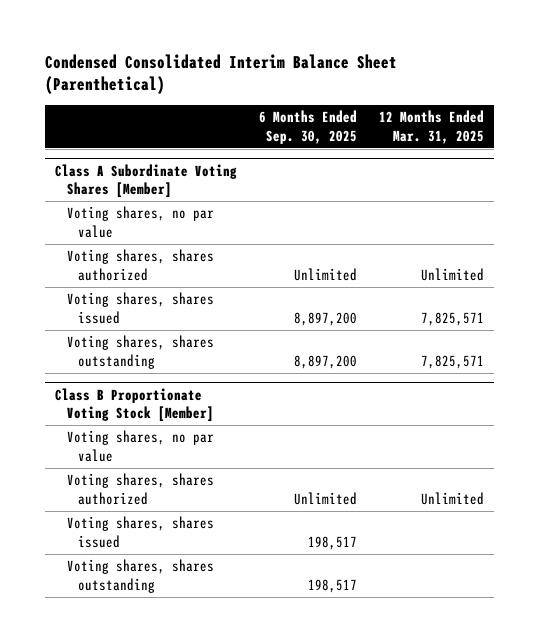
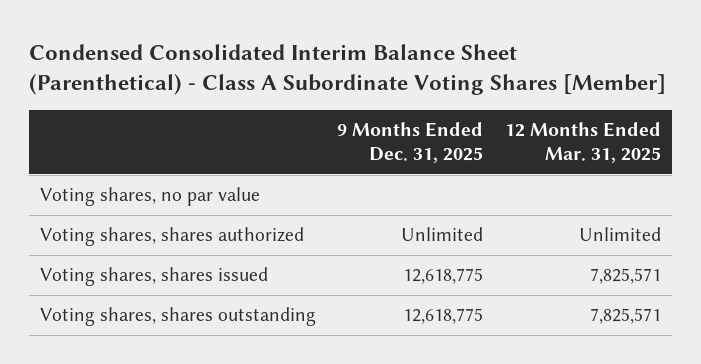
- Condensed Consolidated Interim Balance Sheet (Parenthetical)
+ Condensed Consolidated Interim Balance Sheet (Parenthetical) - Class A Subordinate Voting Shares [Member]
- | 6 Months Ended Sep. 30, 2025 | 12 Months Ended Mar. 31, 2025
+ | 9 Months Ended Dec. 31, 2025 | 12 Months Ended Mar. 31, 2025
- Class A Subordinate Voting Shares [Member]
- Class B Proportionate Voting Stock [Member]
- Voting shares, no par value
- Voting shares, shares authorized | Unlimited | Unlimited
- Voting shares, shares issued | 198,517 |
- Voting shares, shares outstanding | 198,517 |

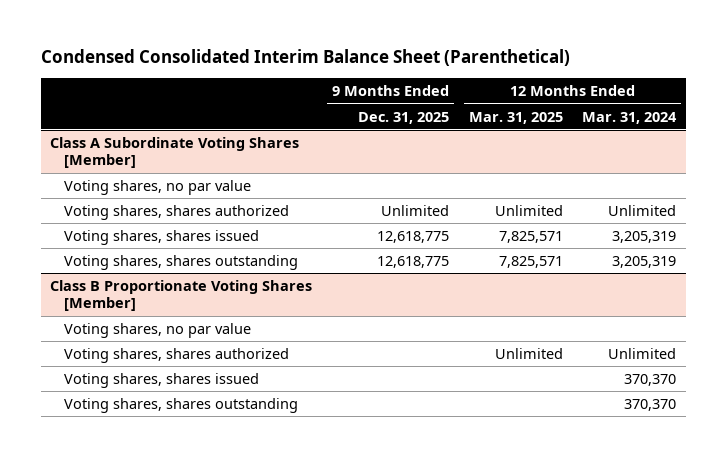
- Condensed Consolidated Interim Balance Sheet (Parenthetical) - Class A Subordinate Voting Shares [Member]
+ Condensed Consolidated Interim Balance Sheet (Parenthetical)
- | 9 Months Ended Dec. 31, 2025 | 12 Months Ended Mar. 31, 2025
+ | 9 Months Ended Dec. 31, 2025 | 12 Months Ended Mar. 31, 2025 | 12 Months Ended Mar. 31, 2024
+ Class A Subordinate Voting Shares [Member]
+ Class B Proportionate Voting Shares [Member]
+ Voting shares, no par value
+ Voting shares, shares authorized | | Unlimited | Unlimited
+ Voting shares, shares issued | | | 370,370
+ Voting shares, shares outstanding | | | 370,370

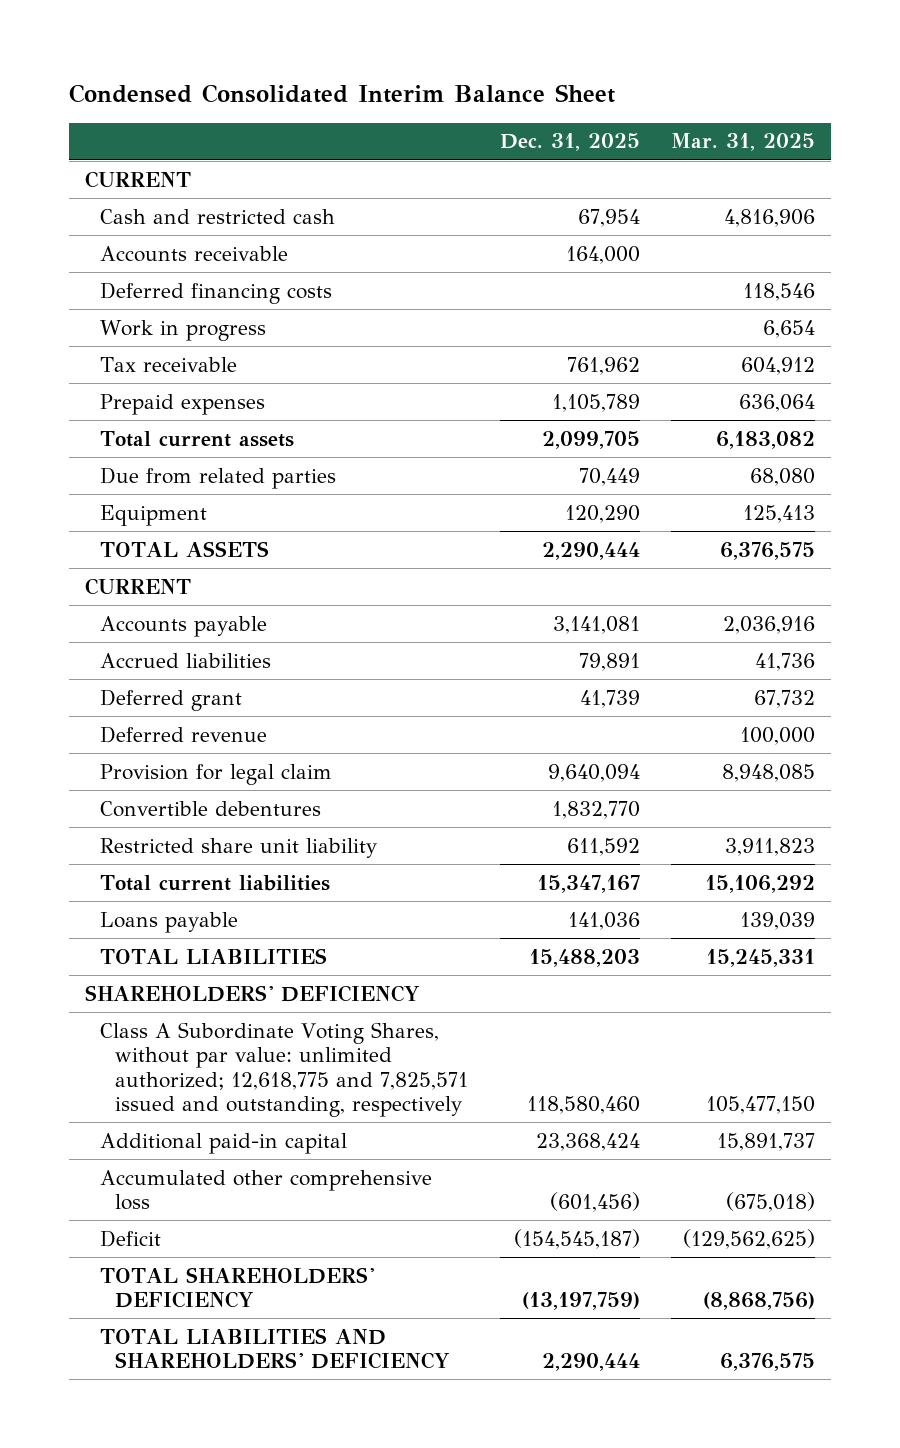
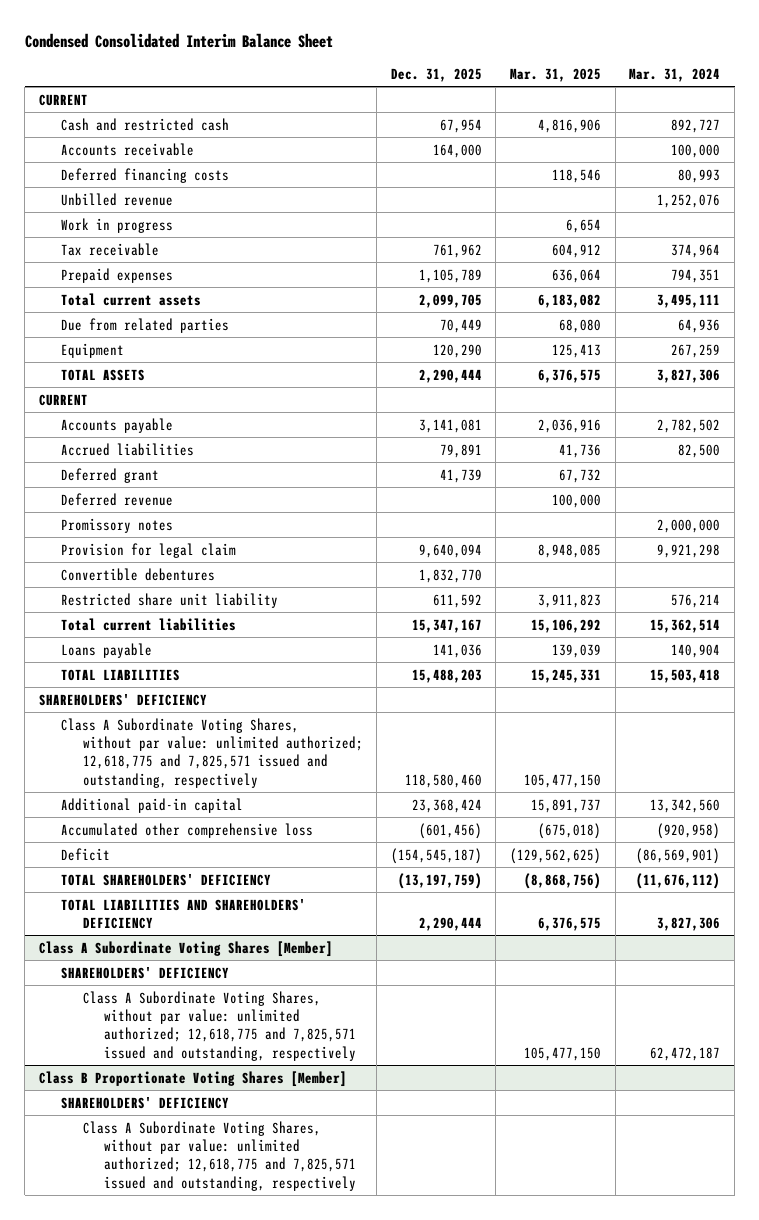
- | Dec. 31, 2025 | Mar. 31, 2025
+ | Dec. 31, 2025 | Mar. 31, 2025 | Mar. 31, 2024
+ Unbilled revenue | | | 1,252,076
+ Promissory notes | | | 2,000,000
+ Class A Subordinate Voting Shares [Member]
+ SHAREHOLDERS' DEFICIENCY
+ Class A Subordinate Voting Shares, without par value: unlimited authorized; 12,618,775 and 7,825,571 issued and outstanding, respectively | | 105,477,150 | 62,472,187
+ Class B Proportionate Voting Shares [Member]
+ SHAREHOLDERS' DEFICIENCY
+ Class A Subordinate Voting Shares, without par value: unlimited authorized; 12,618,775 and 7,825,571 issued and outstanding, respectively

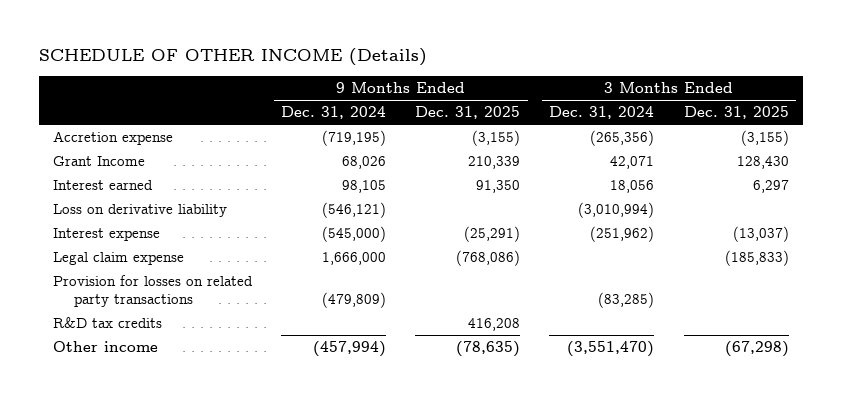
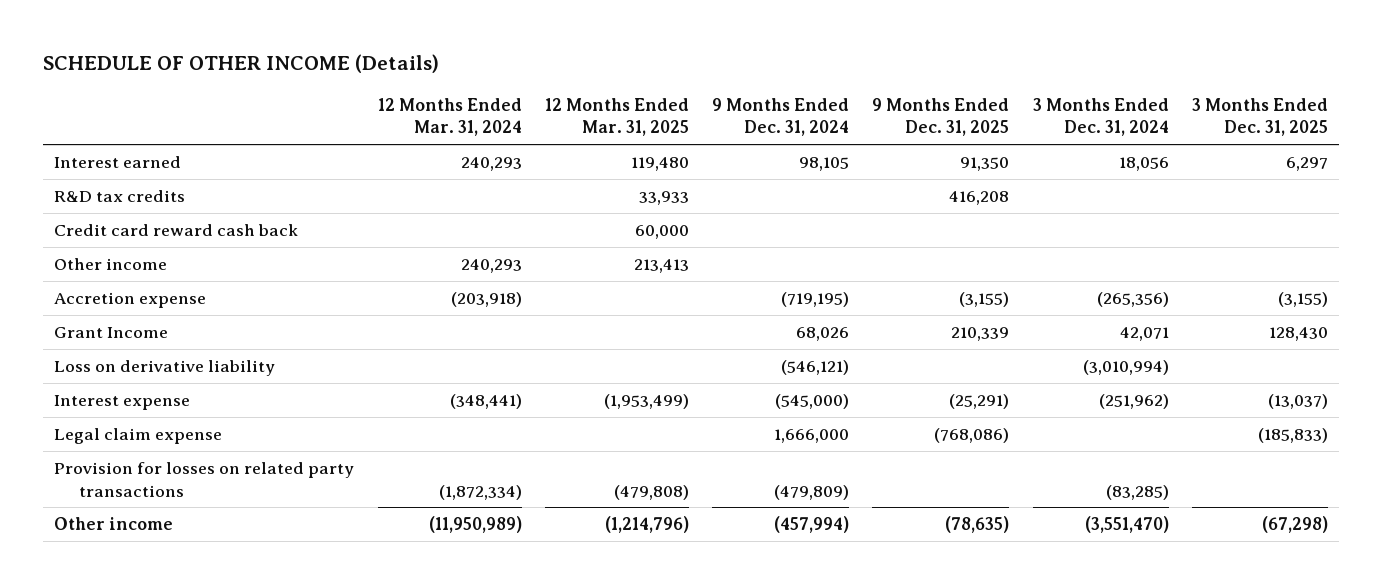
- | 9 Months Ended Dec. 31, 2024 | 9 Months Ended Dec. 31, 2025 | 3 Months Ended Dec. 31, 2024 | 3 Months Ended Dec. 31, 2025
+ | 12 Months Ended Mar. 31, 2024 | 12 Months Ended Mar. 31, 2025 | 9 Months Ended Dec. 31, 2024 | 9 Months Ended Dec. 31, 2025 | 3 Months Ended Dec. 31, 2024 | 3 Months Ended Dec. 31, 2025
moved up: Interest earned | 240,293 | 119,480 | 98,105 | 91,350 | 18,056 | 6,297
moved up: R&D tax credits | | 33,933 | | 416,208 | |
+ Credit card reward cash back | | 60,000 | | | |
+ Other income | 240,293 | 213,413 | | | |

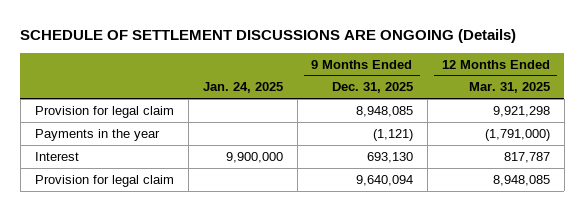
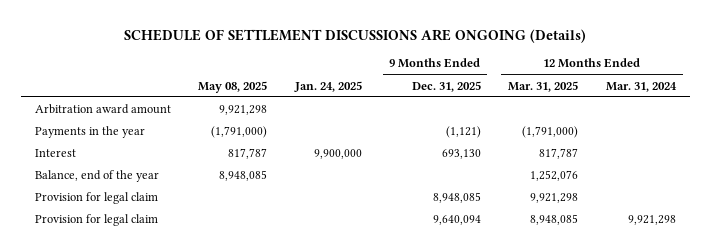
- | Jan. 24, 2025 | 9 Months Ended Dec. 31, 2025 | 12 Months Ended Mar. 31, 2025
+ | May 08, 2025 | Jan. 24, 2025 | 9 Months Ended Dec. 31, 2025 | 12 Months Ended Mar. 31, 2025 | 12 Months Ended Mar. 31, 2024
+ Arbitration award amount | 9,921,298 | | | |
+ Balance, end of the year | 8,948,085 | | | 1,252,076 |
moved down: Provision for legal claim | | | 8,948,085 | 9,921,298 |

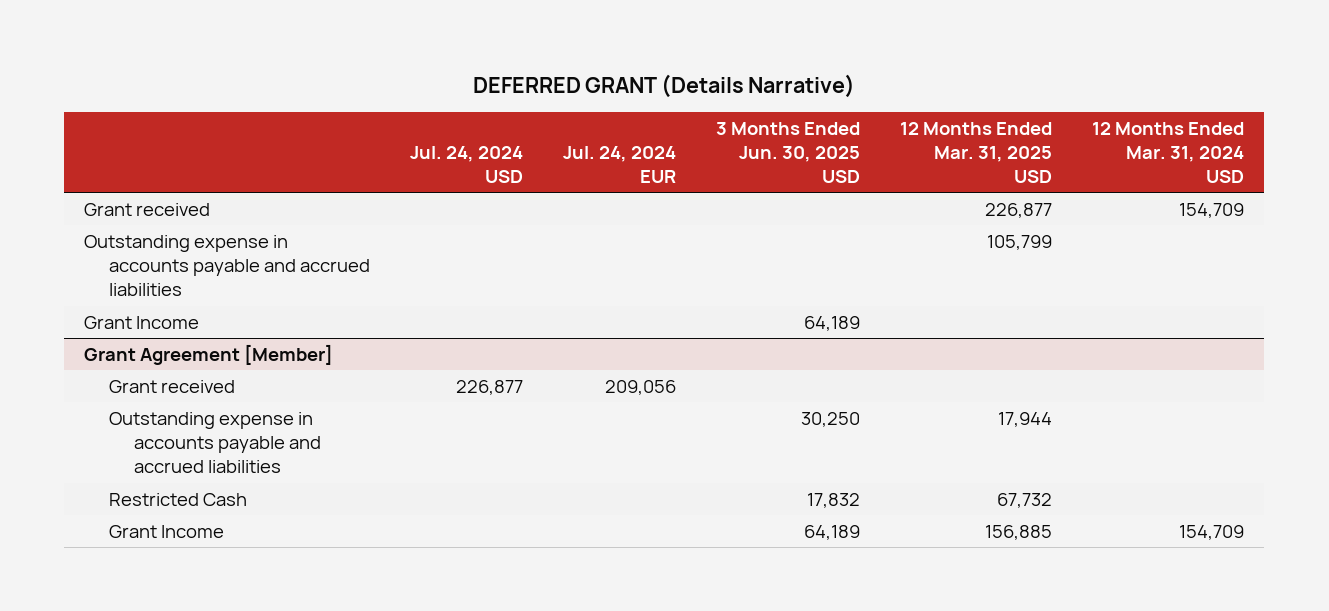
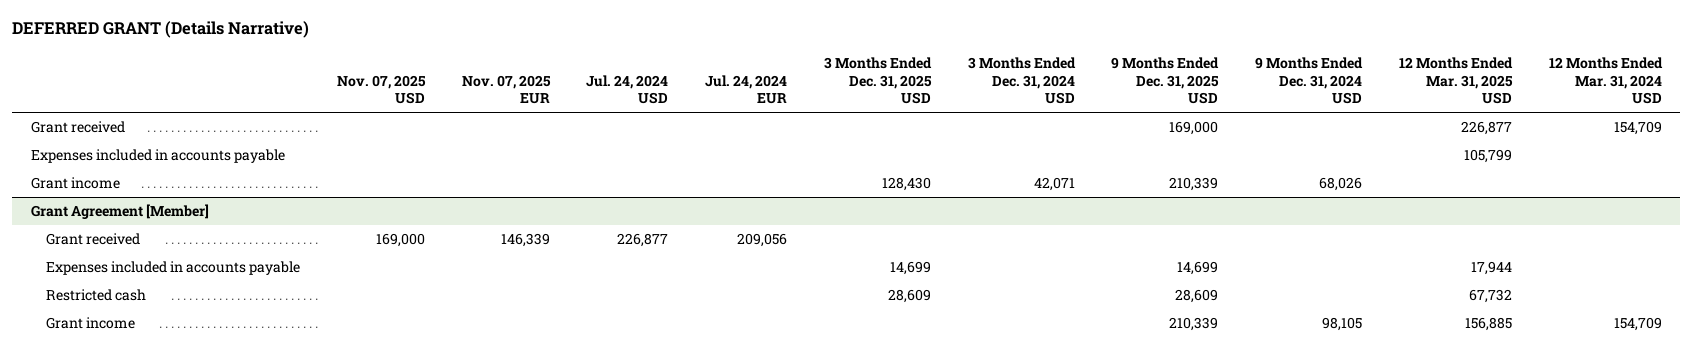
- | Jul. 24, 2024 USD | Jul. 24, 2024 EUR | 3 Months Ended Jun. 30, 2025 USD | 12 Months Ended Mar. 31, 2025 USD | 12 Months Ended Mar. 31, 2024 USD
+ | Nov. 07, 2025 USD | Nov. 07, 2025 EUR | Jul. 24, 2024 USD | Jul. 24, 2024 EUR | 3 Months Ended Dec. 31, 2025 USD | 3 Months Ended Dec. 31, 2024 USD | 9 Months Ended Dec. 31, 2025 USD | 9 Months Ended Dec. 31, 2024 USD | 12 Months Ended Mar. 31, 2025 USD | 12 Months Ended Mar. 31, 2024 USD
- Outstanding expense in accounts payable and accrued liabilities | | | | 105,799 |
- Grant Income | | | 64,189 | |
+ Expenses included in accounts payable | | | | | | | | | 105,799 |
+ Grant income | | | | | 128,430 | 42,071 | 210,339 | 68,026 | |
@ Grant Agreement [Member]
- Outstanding expense in accounts payable and accrued liabilities | | | 30,250 | 17,944 |
- Restricted Cash | | | 17,832 | 67,732 |
- Grant Income | | | 64,189 | 156,885 | 154,709
+ Expenses included in accounts payable | | | | | 14,699 | | 14,699 | | 17,944 |
+ Restricted cash | | | | | 28,609 | | 28,609 | | 67,732 |
+ Grant income | | | | | | | 210,339 | 98,105 | 156,885 | 154,709

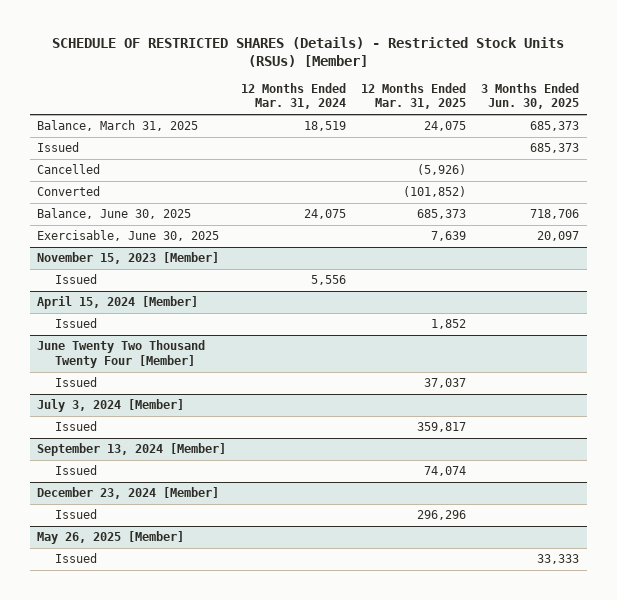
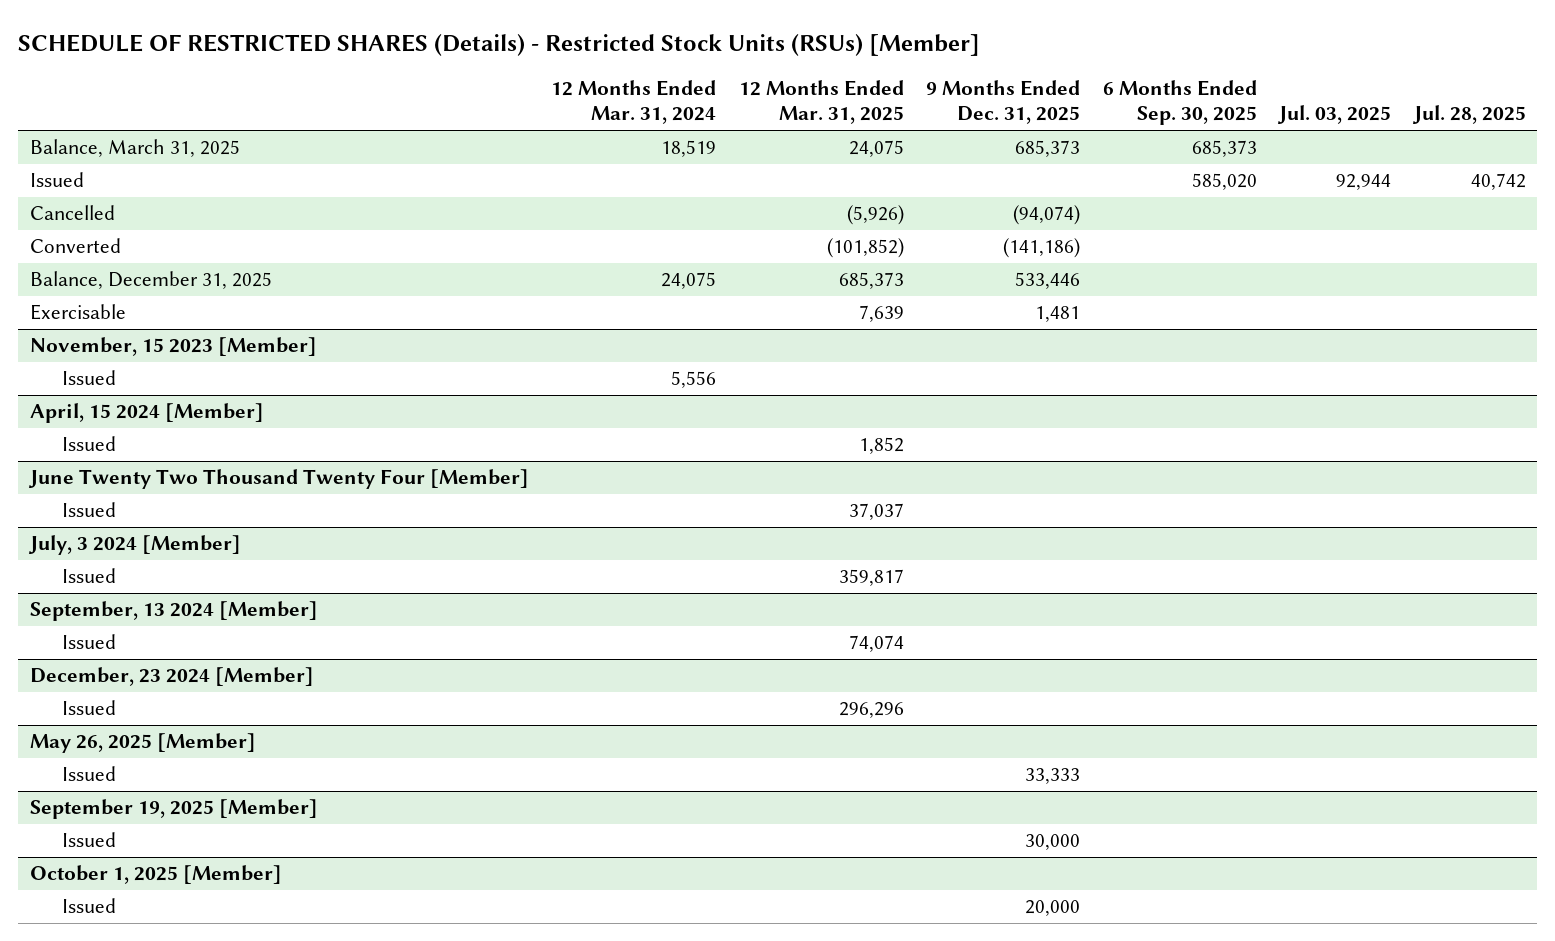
- | 12 Months Ended Mar. 31, 2024 | 12 Months Ended Mar. 31, 2025 | 3 Months Ended Jun. 30, 2025
+ | 12 Months Ended Mar. 31, 2024 | 12 Months Ended Mar. 31, 2025 | 9 Months Ended Dec. 31, 2025 | 6 Months Ended Sep. 30, 2025 | Jul. 03, 2025 | Jul. 28, 2025
- Balance, June 30, 2025 | 24,075 | 685,373 | 718,706
- Exercisable, June 30, 2025 | | 7,639 | 20,097
- November 15, 2023 [Member]
+ Balance, December 31, 2025 | 24,075 | 685,373 | 533,446 | | |
+ Exercisable | | 7,639 | 1,481 | | |
+ November, 15 2023 [Member]
- April 15, 2024 [Member]
+ April, 15 2024 [Member]
- July 3, 2024 [Member]
+ July, 3 2024 [Member]
- September 13, 2024 [Member]
+ September, 13 2024 [Member]
- December 23, 2024 [Member]
+ December, 23 2024 [Member]
+ September 19, 2025 [Member]
+ Issued | | | 30,000 | | |
+ October 1, 2025 [Member]
+ Issued | | | 20,000 | | |

